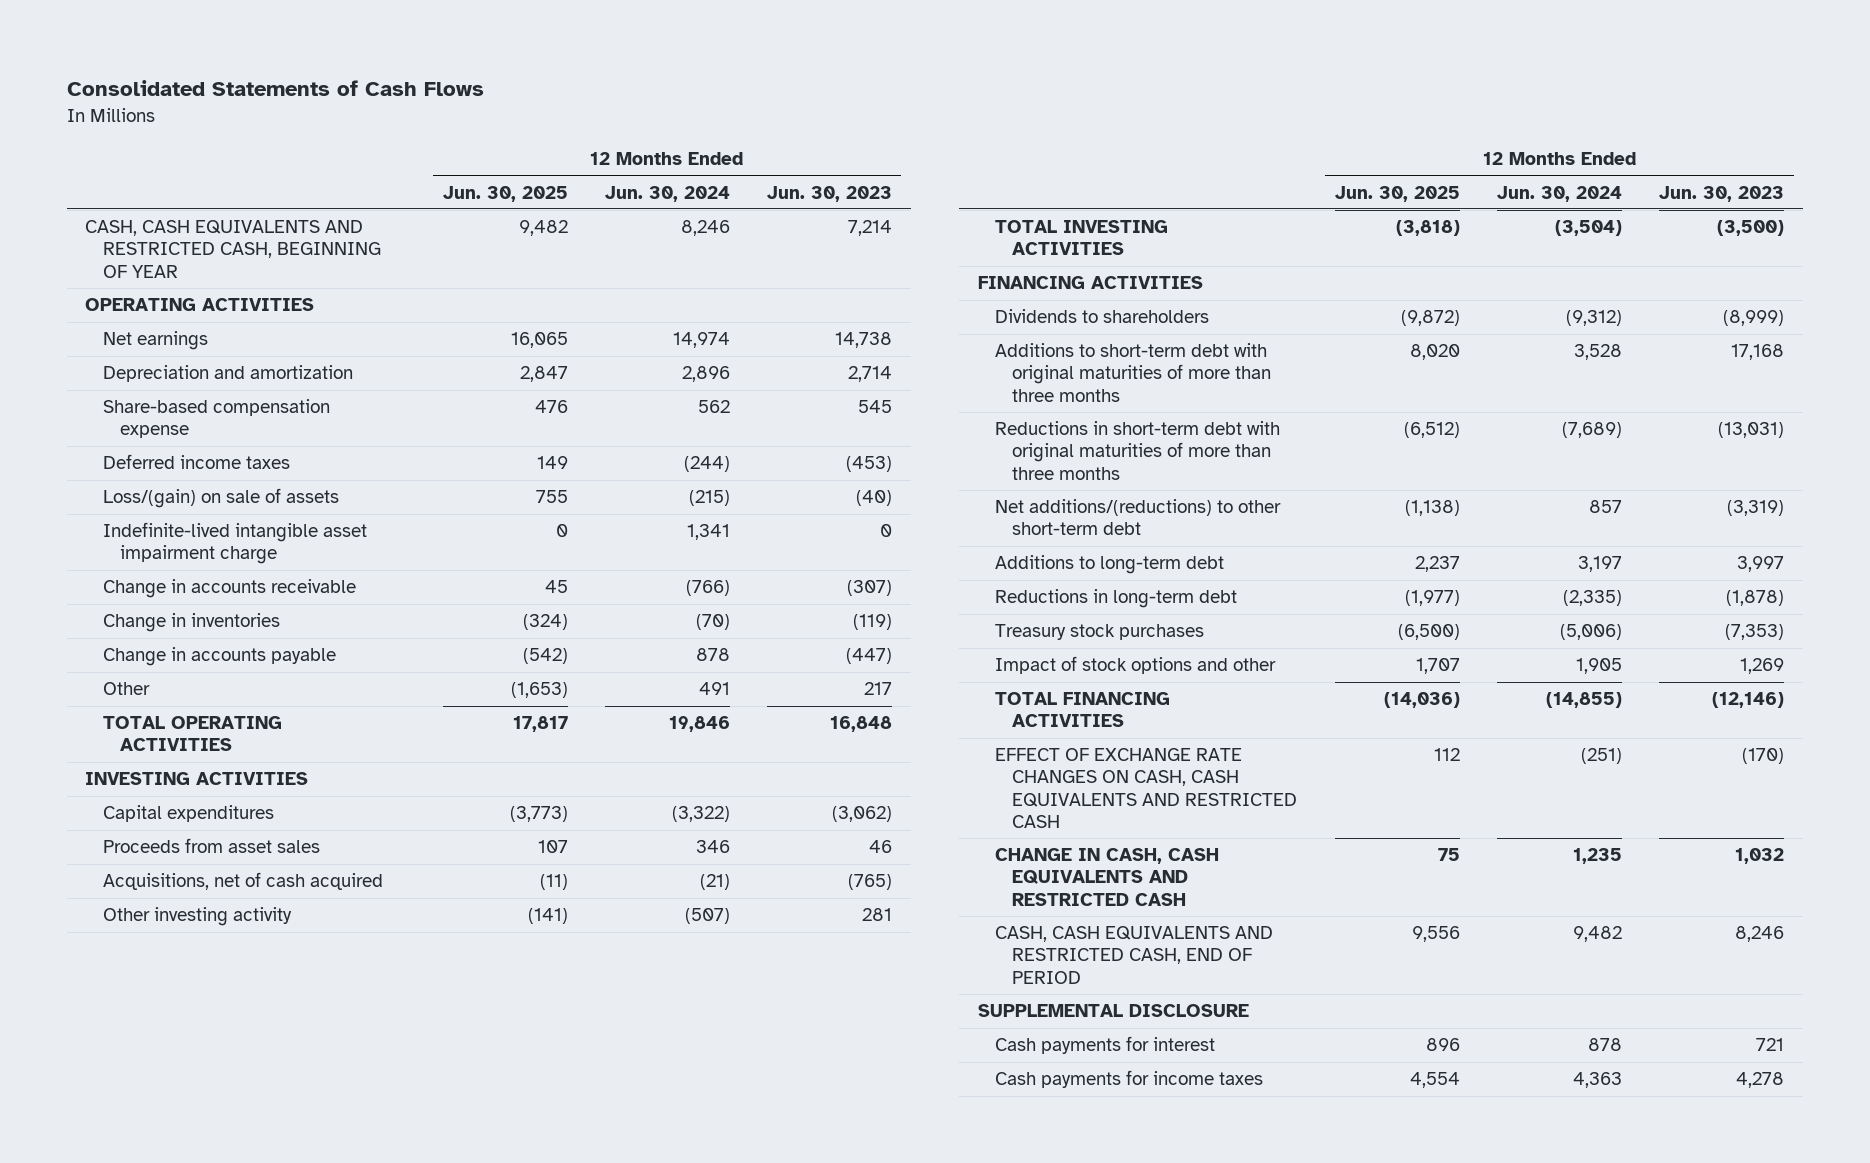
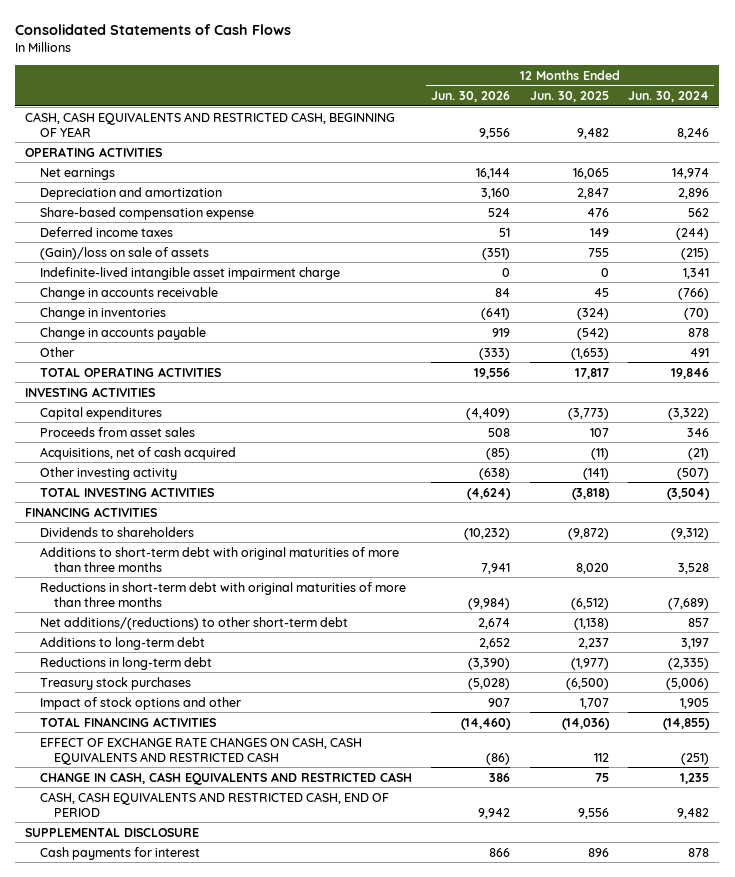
- | 12 Months Ended Jun. 30, 2025 | 12 Months Ended Jun. 30, 2024 | 12 Months Ended Jun. 30, 2023
+ | 12 Months Ended Jun. 30, 2026 | 12 Months Ended Jun. 30, 2025 | 12 Months Ended Jun. 30, 2024
- Loss/(gain) on sale of assets | 755 | (215) | (40)
+ (Gain)/loss on sale of assets | (351) | 755 | (215)
- Cash payments for income taxes | 4,554 | 4,363 | 4,278

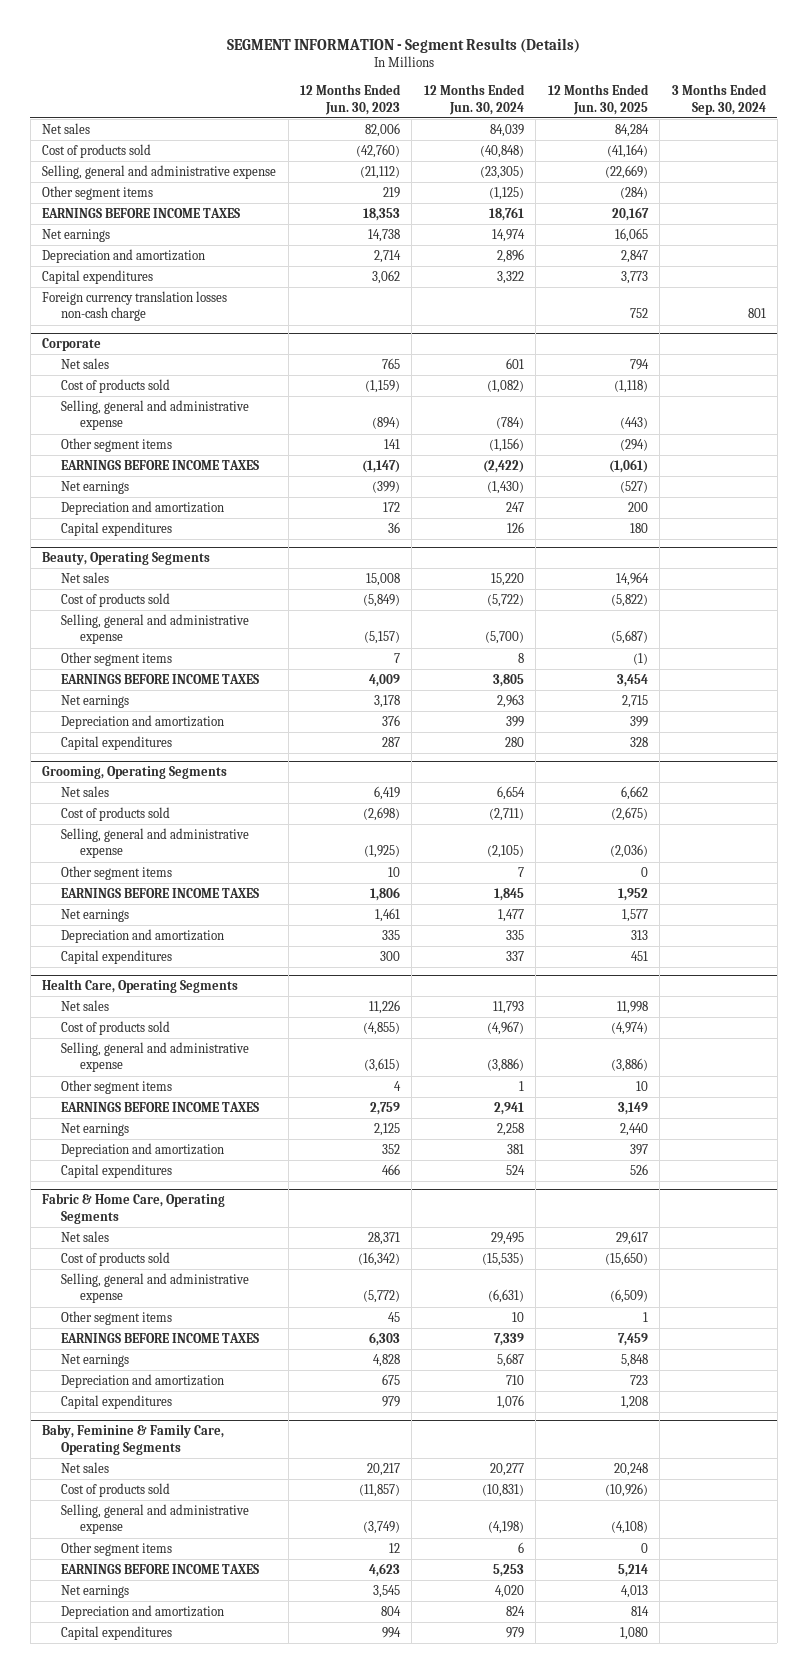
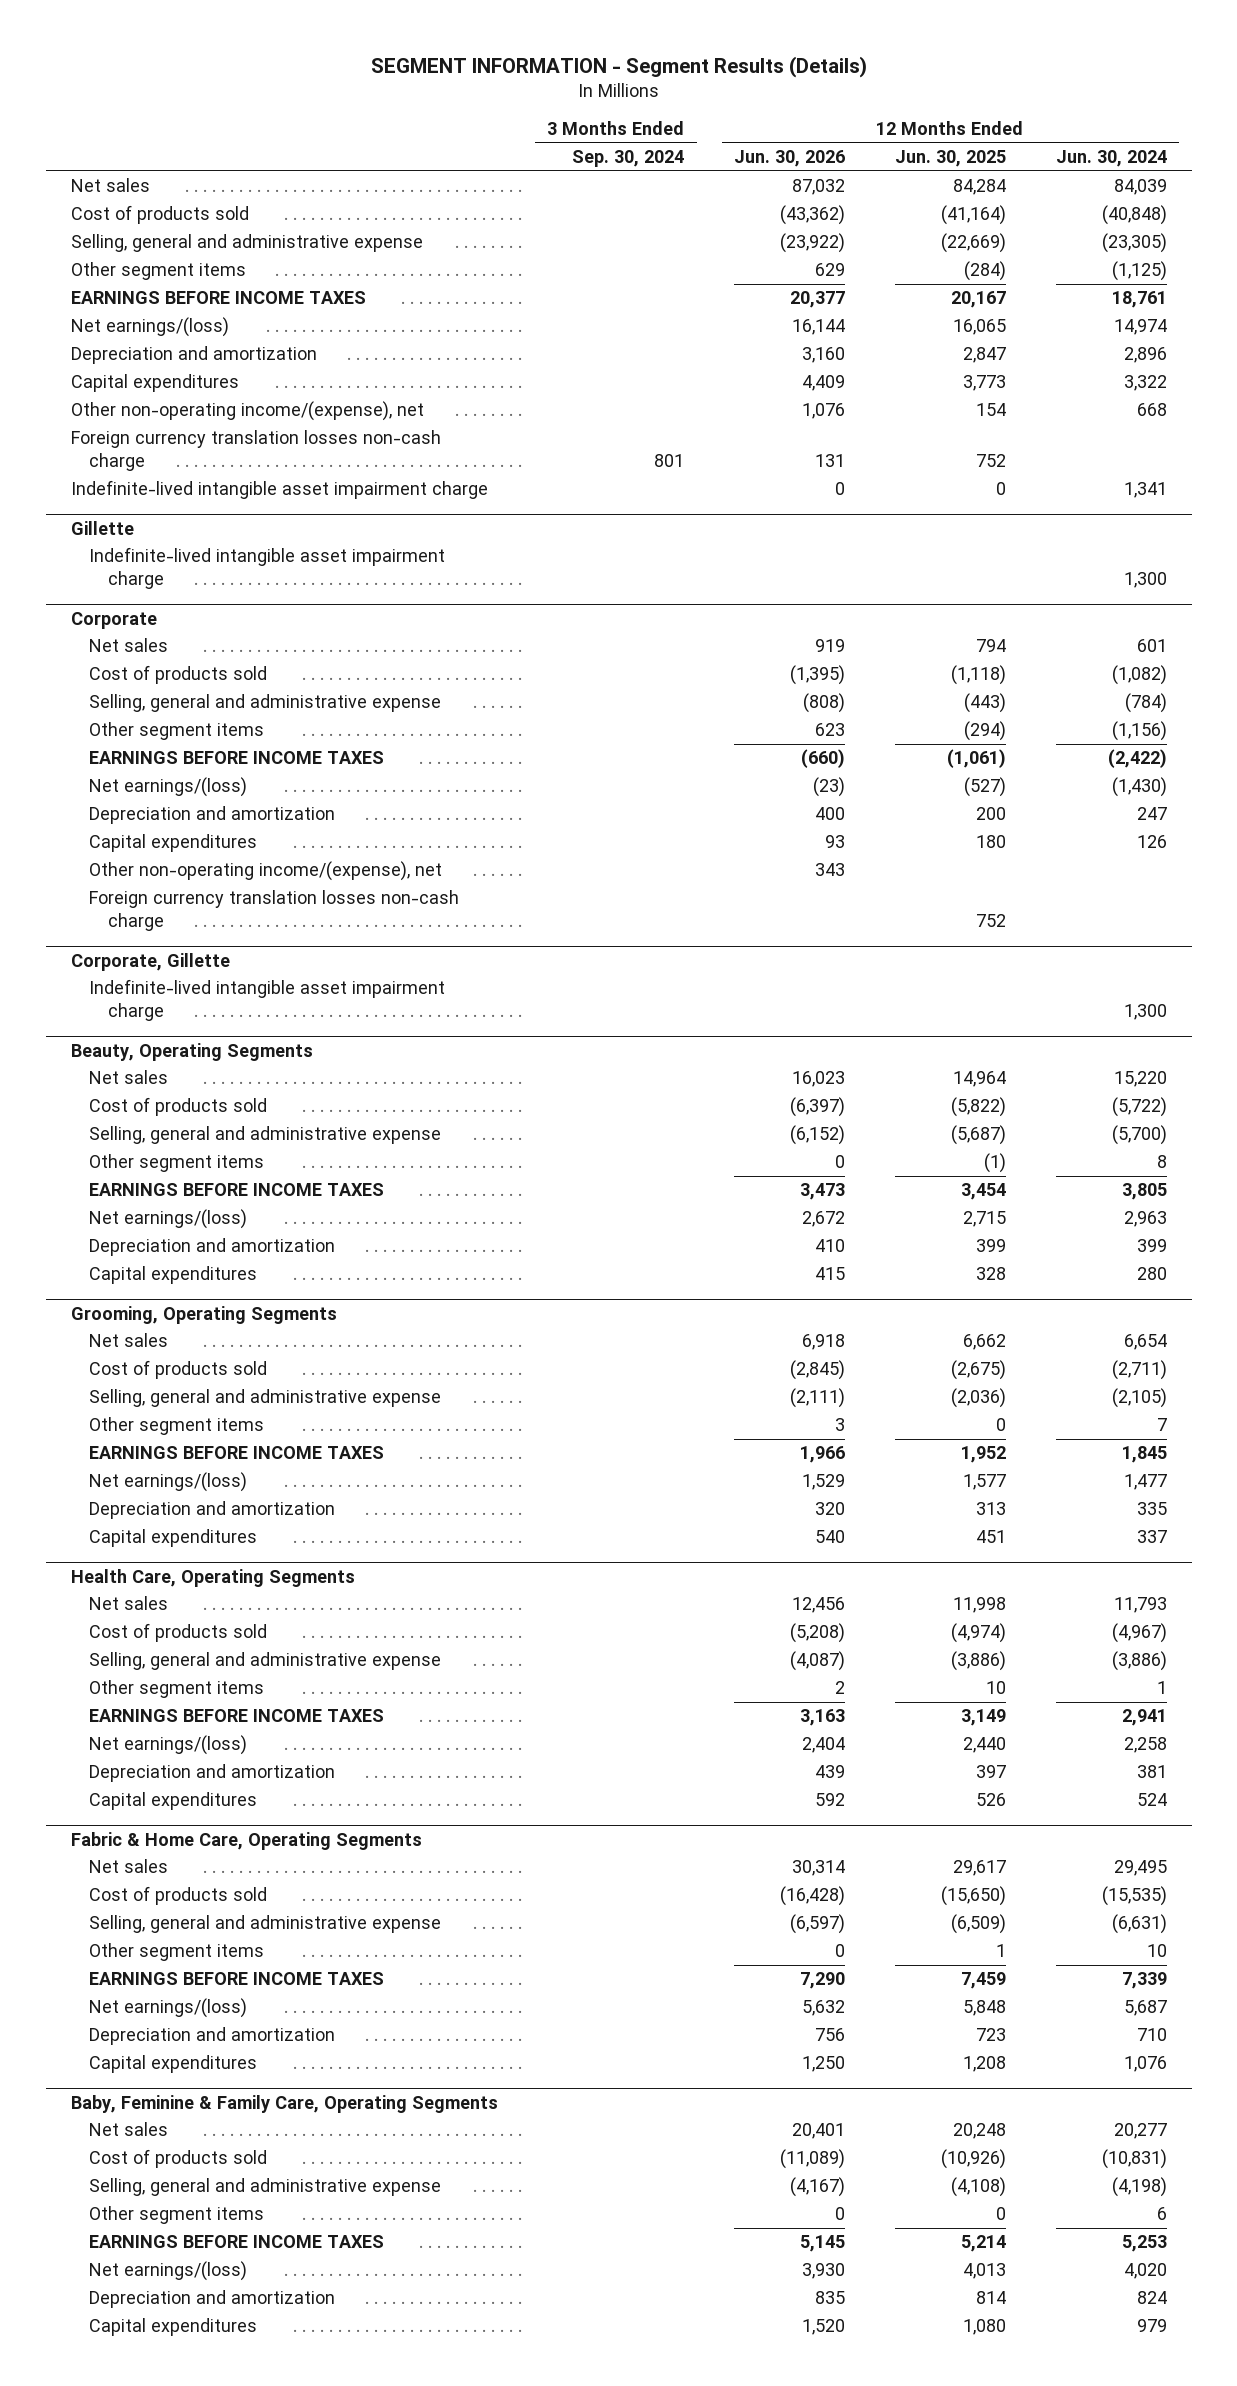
- | 12 Months Ended Jun. 30, 2023 | 12 Months Ended Jun. 30, 2024 | 12 Months Ended Jun. 30, 2025 | 3 Months Ended Sep. 30, 2024
+ | 3 Months Ended Sep. 30, 2024 | 12 Months Ended Jun. 30, 2026 | 12 Months Ended Jun. 30, 2025 | 12 Months Ended Jun. 30, 2024
- Net earnings | 14,738 | 14,974 | 16,065 |
+ Net earnings/(loss) | | 16,144 | 16,065 | 14,974
+ Other non-operating income/(expense), net | | 1,076 | 154 | 668
+ Indefinite-lived intangible asset impairment charge | | 0 | 0 | 1,341
+ Gillette
+ Indefinite-lived intangible asset impairment charge | | | | 1,300
@ Corporate
- Net earnings | (399) | (1,430) | (527) |
+ Net earnings/(loss) | | (23) | (527) | (1,430)
+ Other non-operating income/(expense), net | | 343 | |
+ Foreign currency translation losses non-cash charge | | | 752 |
+ Corporate, Gillette
+ Indefinite-lived intangible asset impairment charge | | | | 1,300
@ Beauty, Operating Segments
- Net earnings | 3,178 | 2,963 | 2,715 |
+ Net earnings/(loss) | | 2,672 | 2,715 | 2,963
@ Grooming, Operating Segments
- Net earnings | 1,461 | 1,477 | 1,577 |
+ Net earnings/(loss) | | 1,529 | 1,577 | 1,477
@ Health Care, Operating Segments
- Net earnings | 2,125 | 2,258 | 2,440 |
+ Net earnings/(loss) | | 2,404 | 2,440 | 2,258
@ Fabric & Home Care, Operating Segments
- Net earnings | 4,828 | 5,687 | 5,848 |
+ Net earnings/(loss) | | 5,632 | 5,848 | 5,687
@ Baby, Feminine & Family Care, Operating Segments
- Net earnings | 3,545 | 4,020 | 4,013 |
+ Net earnings/(loss) | | 3,930 | 4,013 | 4,020

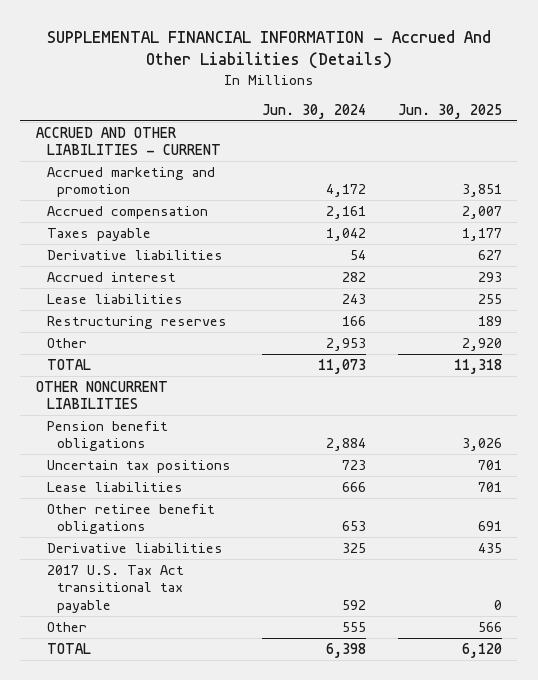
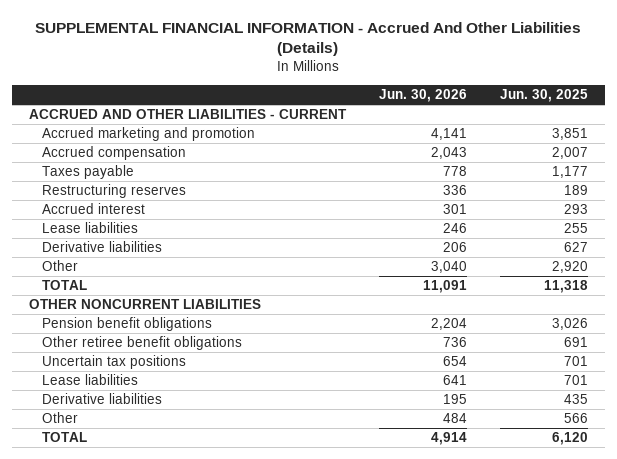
- | Jun. 30, 2024 | Jun. 30, 2025
+ | Jun. 30, 2026 | Jun. 30, 2025
moved up: Restructuring reserves | 336 | 189
moved down: Derivative liabilities | 206 | 627
moved up: Other retiree benefit obligations | 736 | 691
- 2017 U.S. Tax Act transitional tax payable | 592 | 0

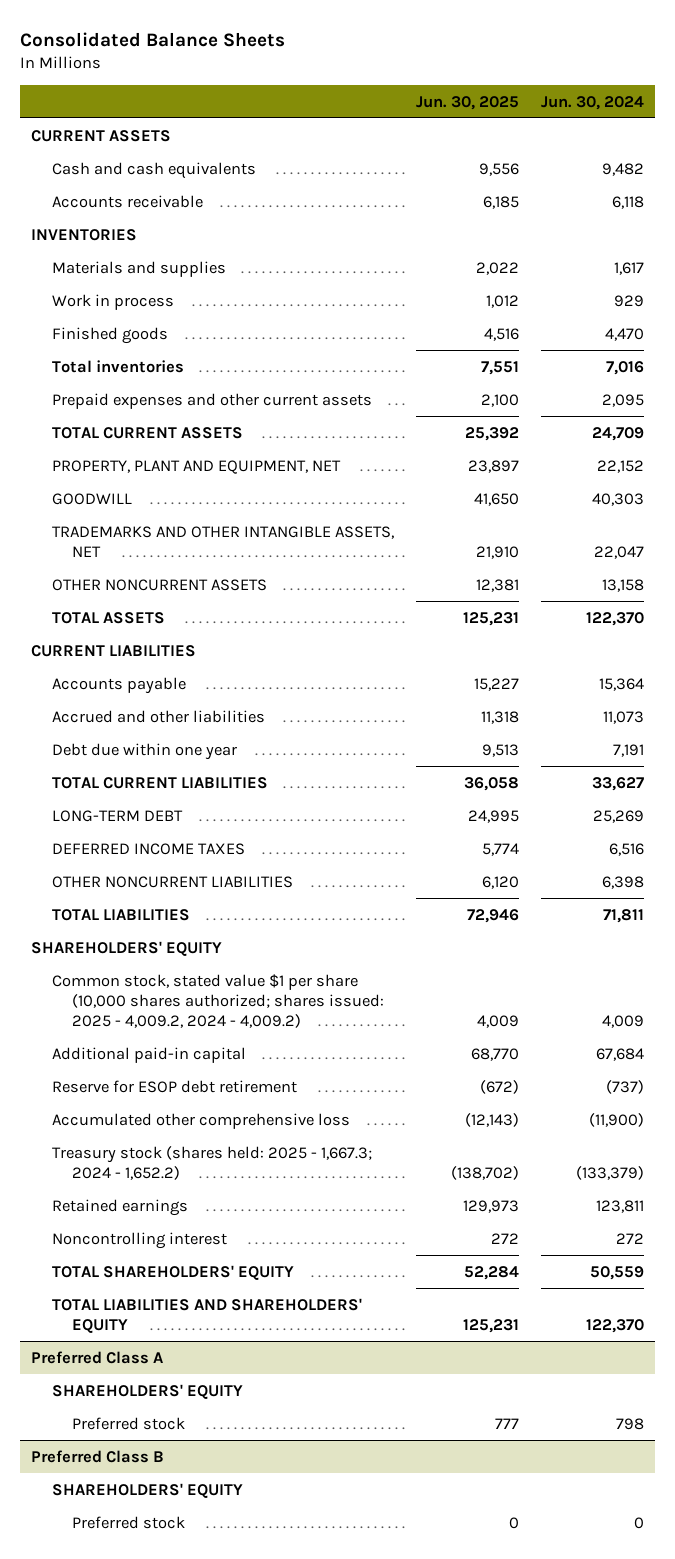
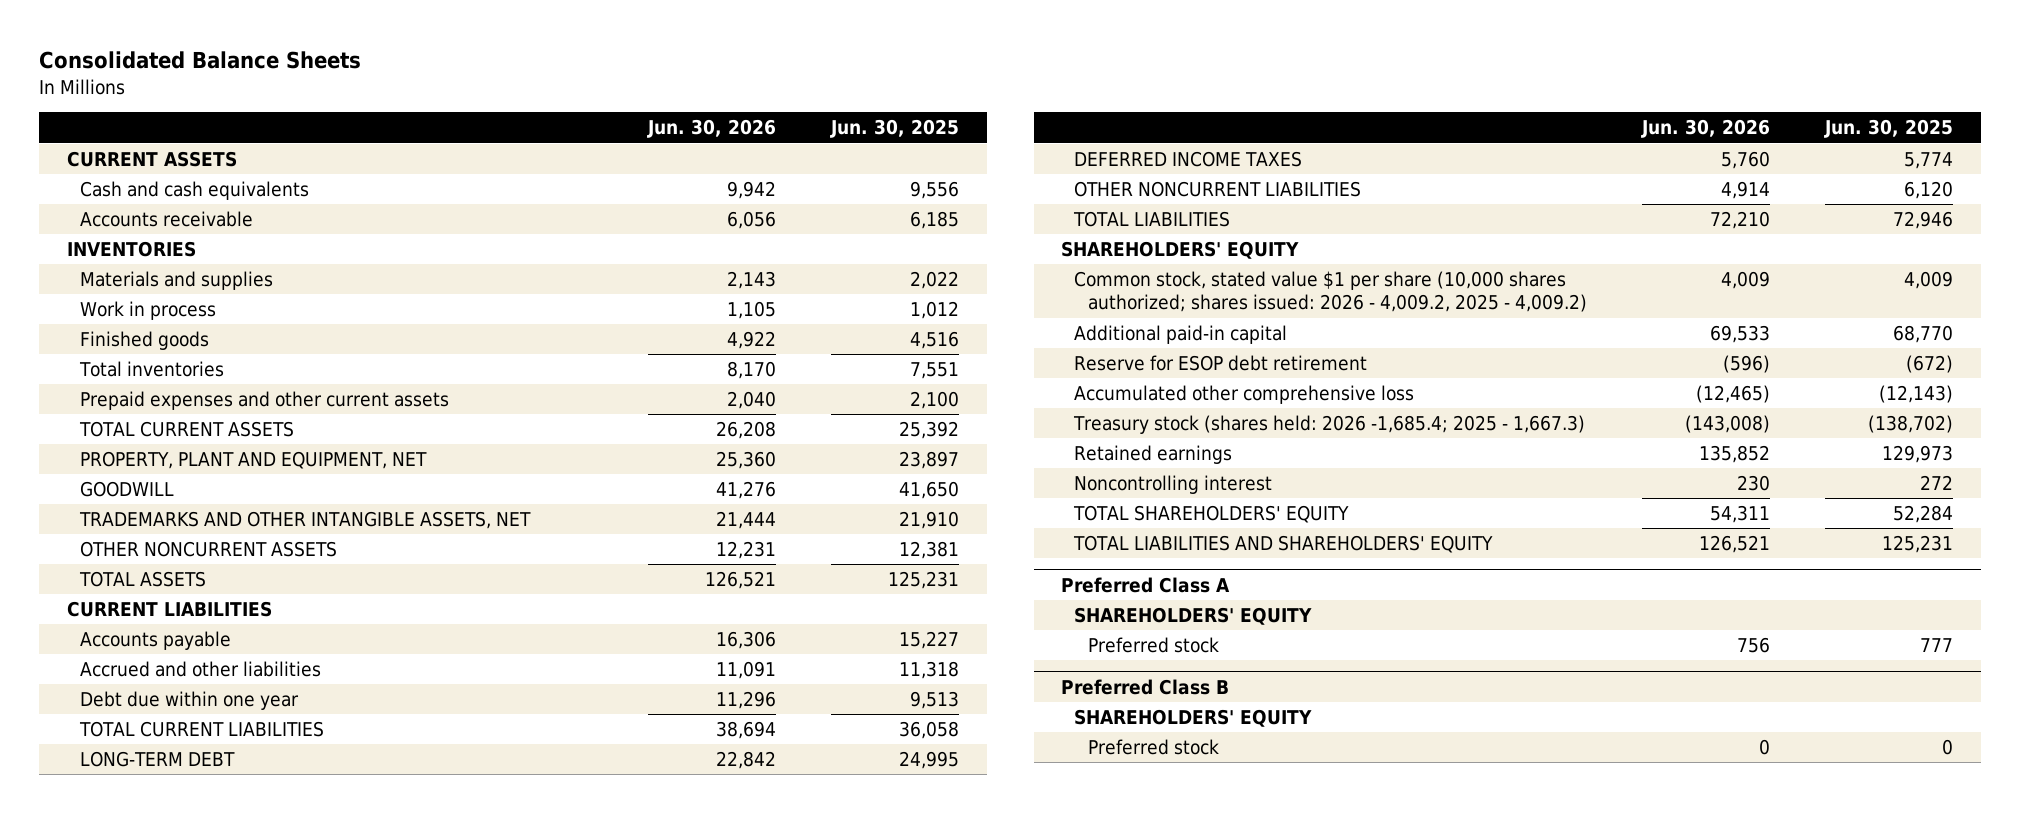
- | Jun. 30, 2025 | Jun. 30, 2024
+ | Jun. 30, 2026 | Jun. 30, 2025
- Common stock, stated value $1 per share (10,000 shares authorized; shares issued: 2025 - 4,009.2, 2024 - 4,009.2) | 4,009 | 4,009
+ Common stock, stated value $1 per share (10,000 shares authorized; shares issued: 2026 - 4,009.2, 2025 - 4,009.2) | 4,009 | 4,009
- Treasury stock (shares held: 2025 - 1,667.3; 2024 - 1,652.2) | (138,702) | (133,379)
+ Treasury stock (shares held: 2026 -1,685.4; 2025 - 1,667.3) | (143,008) | (138,702)

